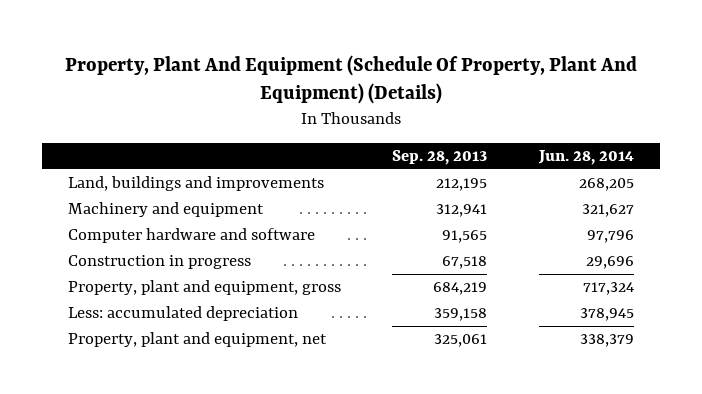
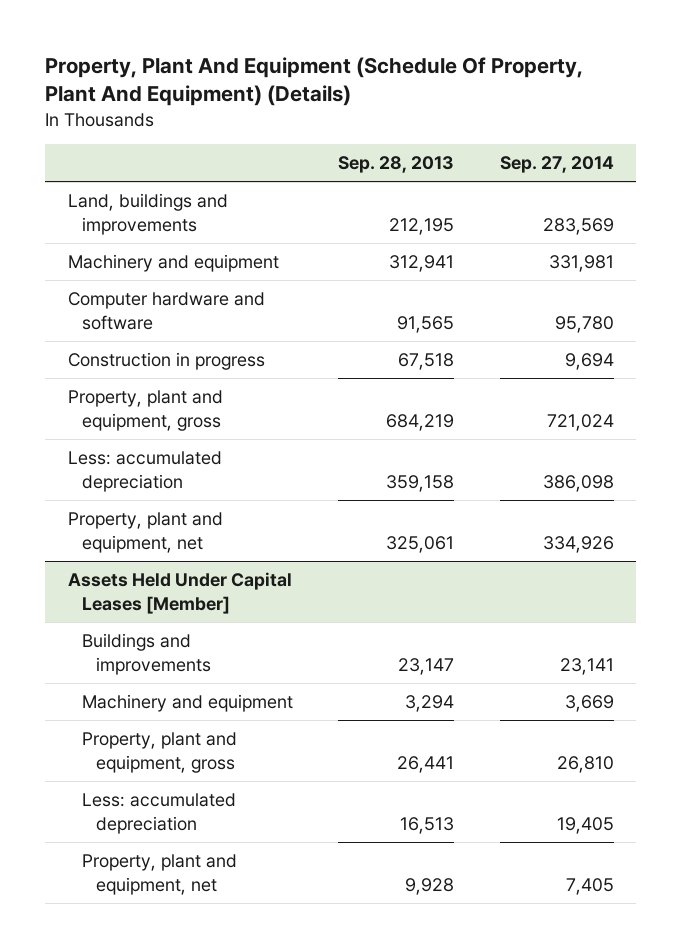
- | Sep. 28, 2013 | Jun. 28, 2014
+ | Sep. 28, 2013 | Sep. 27, 2014
+ Assets Held Under Capital Leases [Member]
+ Buildings and improvements | 23,147 | 23,141
+ Machinery and equipment | 3,294 | 3,669
+ Property, plant and equipment, gross | 26,441 | 26,810
+ Less: accumulated depreciation | 16,513 | 19,405
+ Property, plant and equipment, net | 9,928 | 7,405

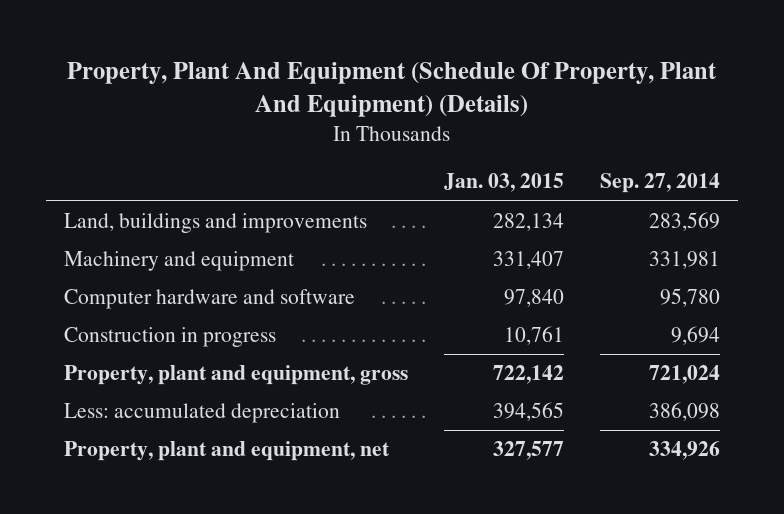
- | Sep. 28, 2013 | Sep. 27, 2014
+ | Jan. 03, 2015 | Sep. 27, 2014
- Assets Held Under Capital Leases [Member]
- Buildings and improvements | 23,147 | 23,141
- Machinery and equipment | 3,294 | 3,669
- Property, plant and equipment, gross | 26,441 | 26,810
- Less: accumulated depreciation | 16,513 | 19,405
- Property, plant and equipment, net | 9,928 | 7,405

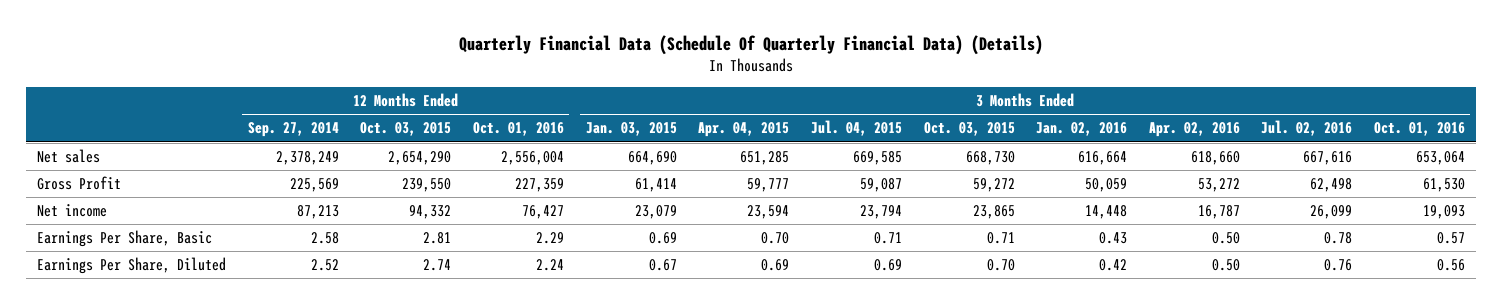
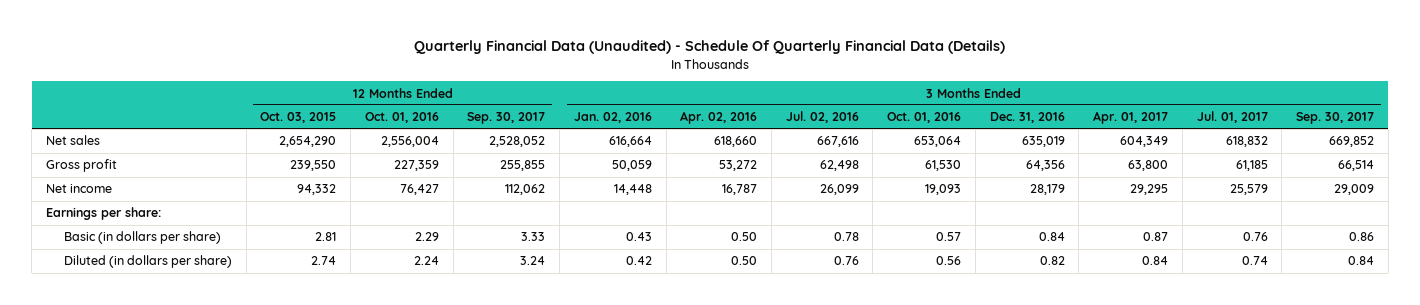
- Quarterly Financial Data (Schedule Of Quarterly Financial Data) (Details)
+ Quarterly Financial Data (Unaudited) - Schedule Of Quarterly Financial Data (Details)
- | 12 Months Ended Sep. 27, 2014 | 12 Months Ended Oct. 03, 2015 | 12 Months Ended Oct. 01, 2016 | 3 Months Ended Jan. 03, 2015 | 3 Months Ended Apr. 04, 2015 | 3 Months Ended Jul. 04, 2015 | 3 Months Ended Oct. 03, 2015 | 3 Months Ended Jan. 02, 2016 | 3 Months Ended Apr. 02, 2016 | 3 Months Ended Jul. 02, 2016 | 3 Months Ended Oct. 01, 2016
+ | 12 Months Ended Oct. 03, 2015 | 12 Months Ended Oct. 01, 2016 | 12 Months Ended Sep. 30, 2017 | 3 Months Ended Jan. 02, 2016 | 3 Months Ended Apr. 02, 2016 | 3 Months Ended Jul. 02, 2016 | 3 Months Ended Oct. 01, 2016 | 3 Months Ended Dec. 31, 2016 | 3 Months Ended Apr. 01, 2017 | 3 Months Ended Jul. 01, 2017 | 3 Months Ended Sep. 30, 2017
- Gross Profit | 225,569 | 239,550 | 227,359 | 61,414 | 59,777 | 59,087 | 59,272 | 50,059 | 53,272 | 62,498 | 61,530
+ Gross profit | 239,550 | 227,359 | 255,855 | 50,059 | 53,272 | 62,498 | 61,530 | 64,356 | 63,800 | 61,185 | 66,514
- Earnings Per Share, Basic | 2.58 | 2.81 | 2.29 | 0.69 | 0.70 | 0.71 | 0.71 | 0.43 | 0.50 | 0.78 | 0.57
- Earnings Per Share, Diluted | 2.52 | 2.74 | 2.24 | 0.67 | 0.69 | 0.69 | 0.70 | 0.42 | 0.50 | 0.76 | 0.56
+ Earnings per share:
+ Basic (in dollars per share) | 2.81 | 2.29 | 3.33 | 0.43 | 0.50 | 0.78 | 0.57 | 0.84 | 0.87 | 0.76 | 0.86
+ Diluted (in dollars per share) | 2.74 | 2.24 | 3.24 | 0.42 | 0.50 | 0.76 | 0.56 | 0.82 | 0.84 | 0.74 | 0.84

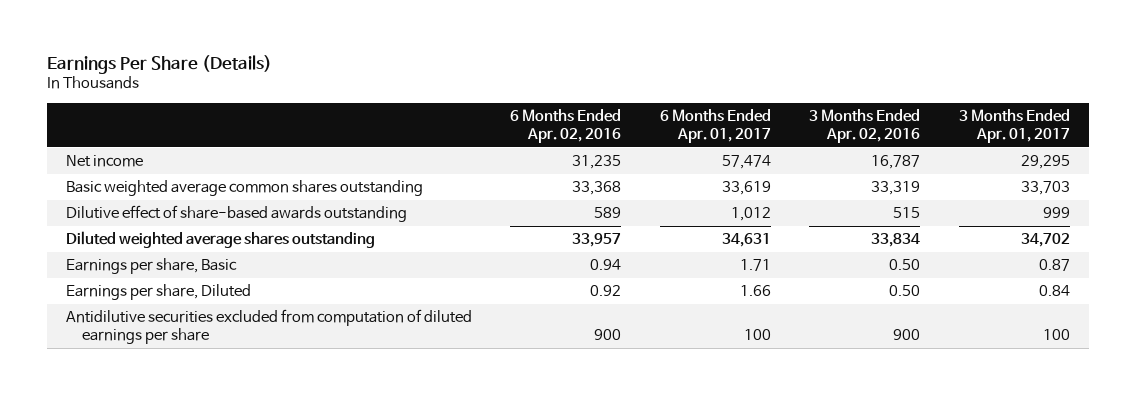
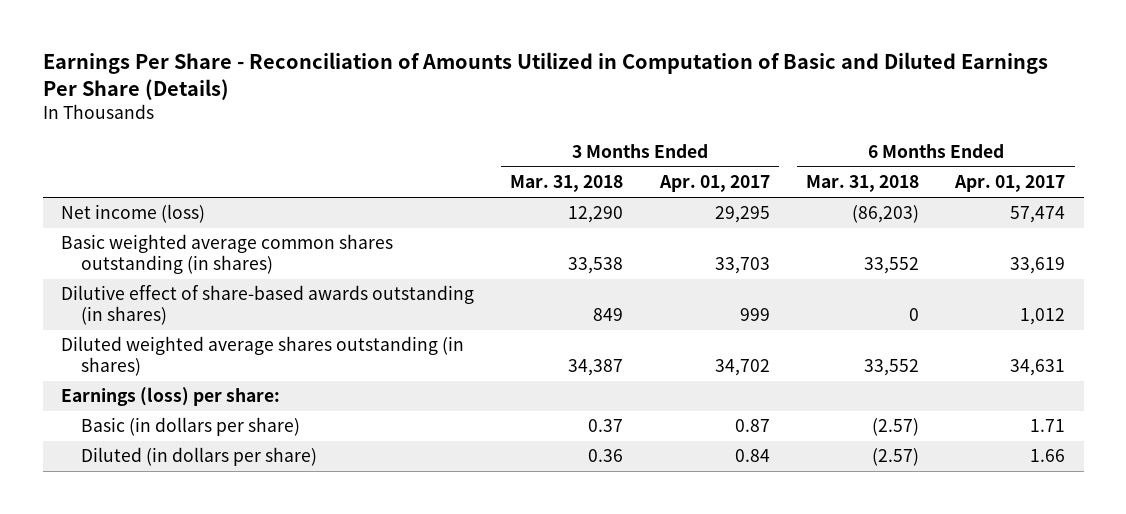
- Earnings Per Share (Details)
+ Earnings Per Share - Reconciliation of Amounts Utilized in Computation of Basic and Diluted Earnings Per Share (Details)
- | 6 Months Ended Apr. 02, 2016 | 6 Months Ended Apr. 01, 2017 | 3 Months Ended Apr. 02, 2016 | 3 Months Ended Apr. 01, 2017
+ | 3 Months Ended Mar. 31, 2018 | 3 Months Ended Apr. 01, 2017 | 6 Months Ended Mar. 31, 2018 | 6 Months Ended Apr. 01, 2017
- Net income | 31,235 | 57,474 | 16,787 | 29,295
- Basic weighted average common shares outstanding | 33,368 | 33,619 | 33,319 | 33,703
- Dilutive effect of share-based awards outstanding | 589 | 1,012 | 515 | 999
- Diluted weighted average shares outstanding | 33,957 | 34,631 | 33,834 | 34,702
- Earnings per share, Basic | 0.94 | 1.71 | 0.50 | 0.87
- Earnings per share, Diluted | 0.92 | 1.66 | 0.50 | 0.84
- Antidilutive securities excluded from computation of diluted earnings per share | 900 | 100 | 900 | 100
+ Net income (loss) | 12,290 | 29,295 | (86,203) | 57,474
+ Basic weighted average common shares outstanding (in shares) | 33,538 | 33,703 | 33,552 | 33,619
+ Dilutive effect of share-based awards outstanding (in shares) | 849 | 999 | 0 | 1,012
+ Diluted weighted average shares outstanding (in shares) | 34,387 | 34,702 | 33,552 | 34,631
+ Earnings (loss) per share:
+ Basic (in dollars per share) | 0.37 | 0.87 | (2.57) | 1.71
+ Diluted (in dollars per share) | 0.36 | 0.84 | (2.57) | 1.66

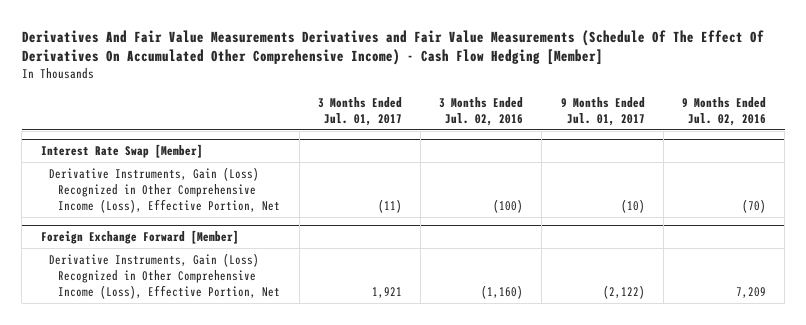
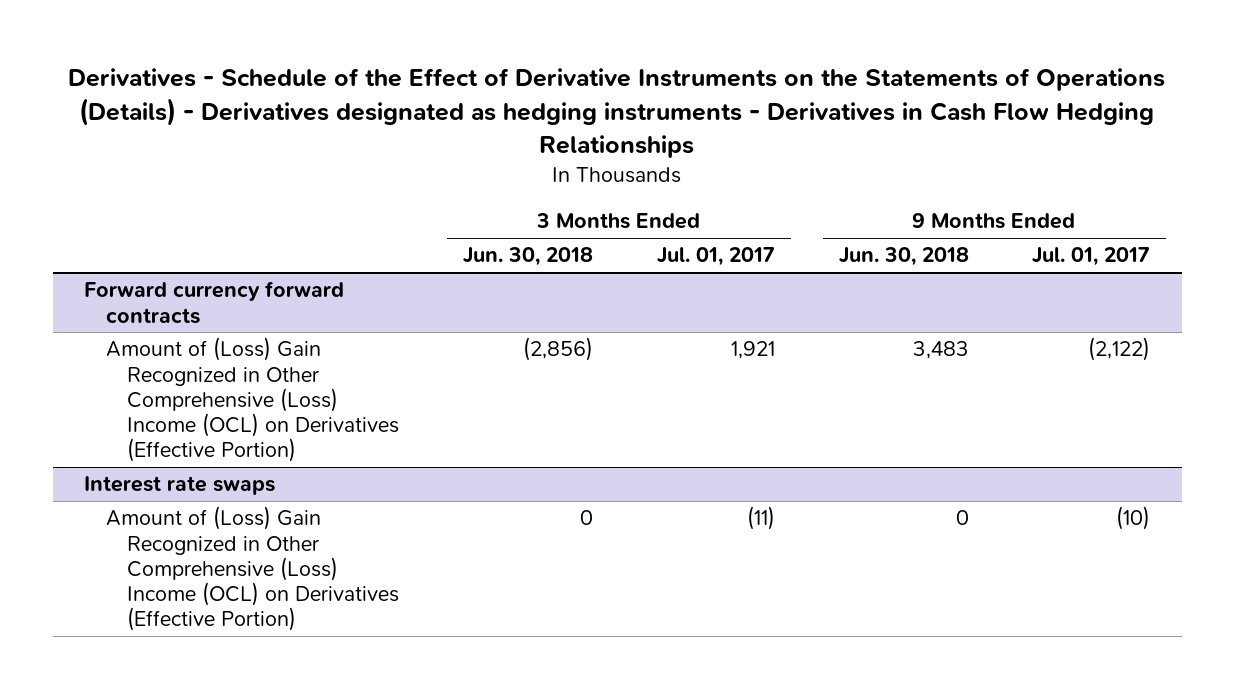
- Derivatives And Fair Value Measurements Derivatives and Fair Value Measurements (Schedule Of The Effect Of Derivatives On Accumulated Other Comprehensive Income) - Cash Flow Hedging [Member]
+ Derivatives - Schedule of the Effect of Derivative Instruments on the Statements of Operations (Details) - Derivatives designated as hedging instruments - Derivatives in Cash Flow Hedging Relationships
- | 3 Months Ended Jul. 01, 2017 | 3 Months Ended Jul. 02, 2016 | 9 Months Ended Jul. 01, 2017 | 9 Months Ended Jul. 02, 2016
+ | 3 Months Ended Jun. 30, 2018 | 3 Months Ended Jul. 01, 2017 | 9 Months Ended Jun. 30, 2018 | 9 Months Ended Jul. 01, 2017
- Interest Rate Swap [Member]
- Derivative Instruments, Gain (Loss) Recognized in Other Comprehensive Income (Loss), Effective Portion, Net | (11) | (100) | (10) | (70)
- Foreign Exchange Forward [Member]
- Derivative Instruments, Gain (Loss) Recognized in Other Comprehensive Income (Loss), Effective Portion, Net | 1,921 | (1,160) | (2,122) | 7,209
+ Forward currency forward contracts
+ Amount of (Loss) Gain Recognized in Other Comprehensive (Loss) Income (OCL) on Derivatives (Effective Portion) | (2,856) | 1,921 | 3,483 | (2,122)
+ Interest rate swaps
+ Amount of (Loss) Gain Recognized in Other Comprehensive (Loss) Income (OCL) on Derivatives (Effective Portion) | 0 | (11) | 0 | (10)

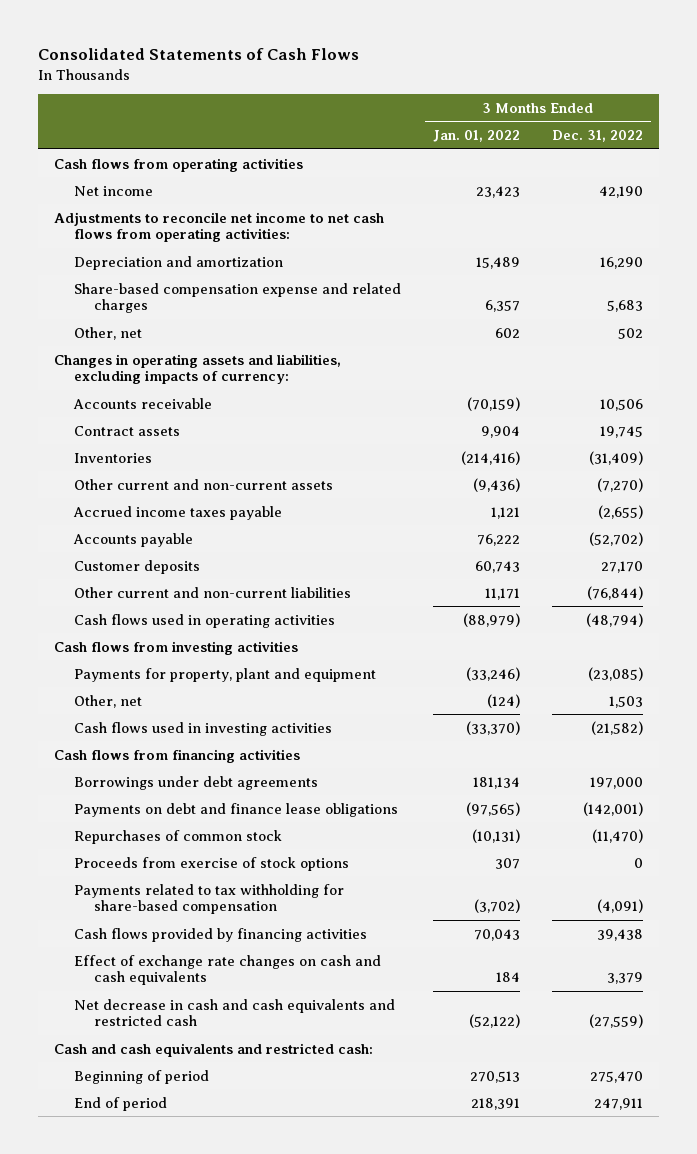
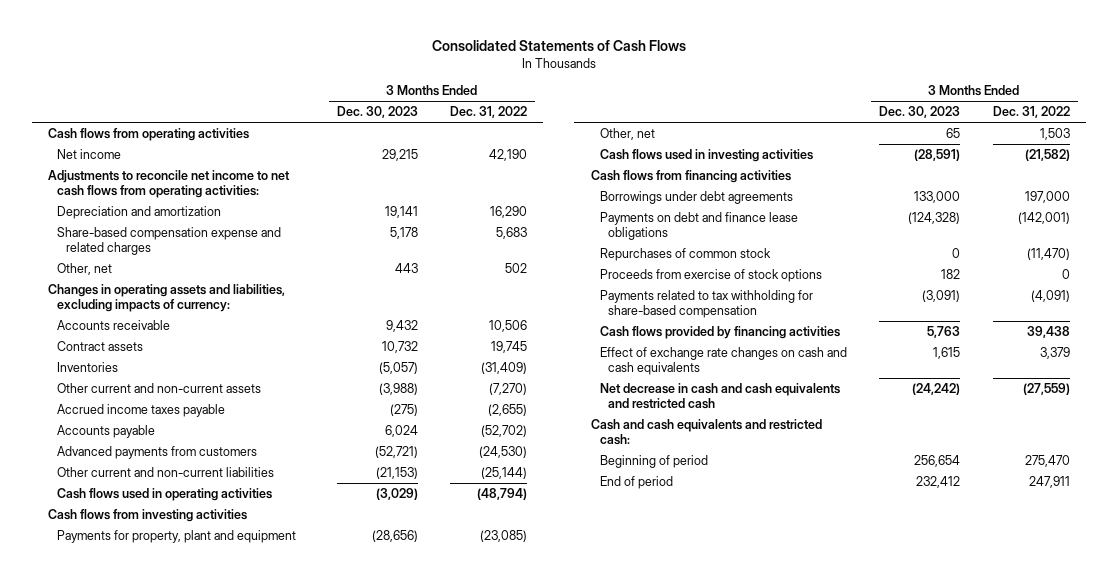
- | 3 Months Ended Jan. 01, 2022 | 3 Months Ended Dec. 31, 2022
+ | 3 Months Ended Dec. 30, 2023 | 3 Months Ended Dec. 31, 2022
- Customer deposits | 60,743 | 27,170
- Other current and non-current liabilities | 11,171 | (76,844)
+ Advanced payments from customers | (52,721) | (24,530)
+ Other current and non-current liabilities | (21,153) | (25,144)

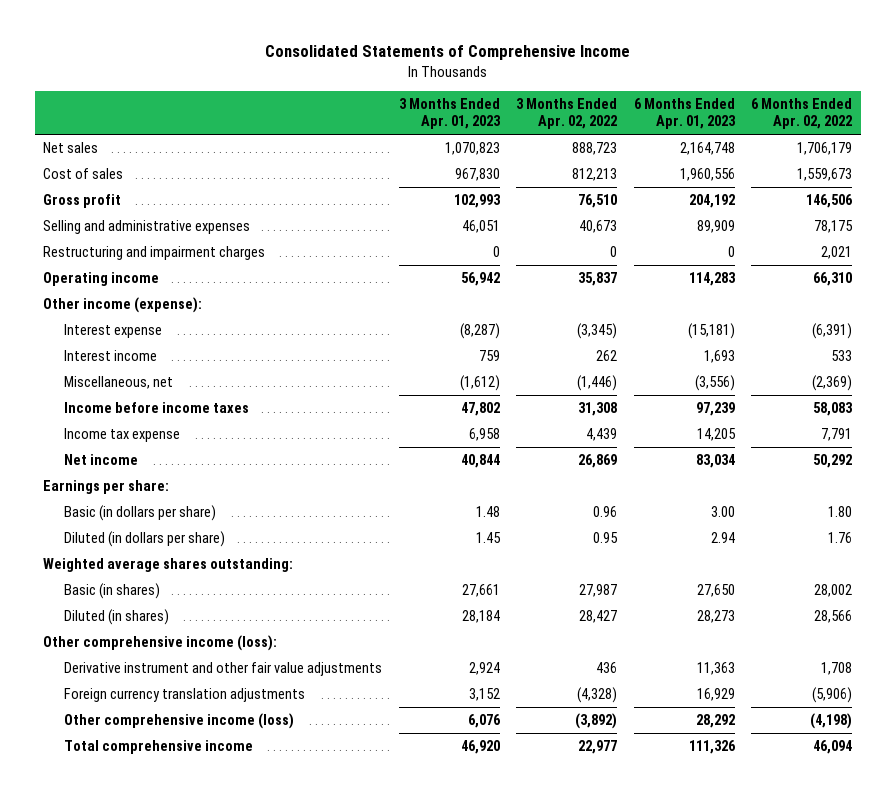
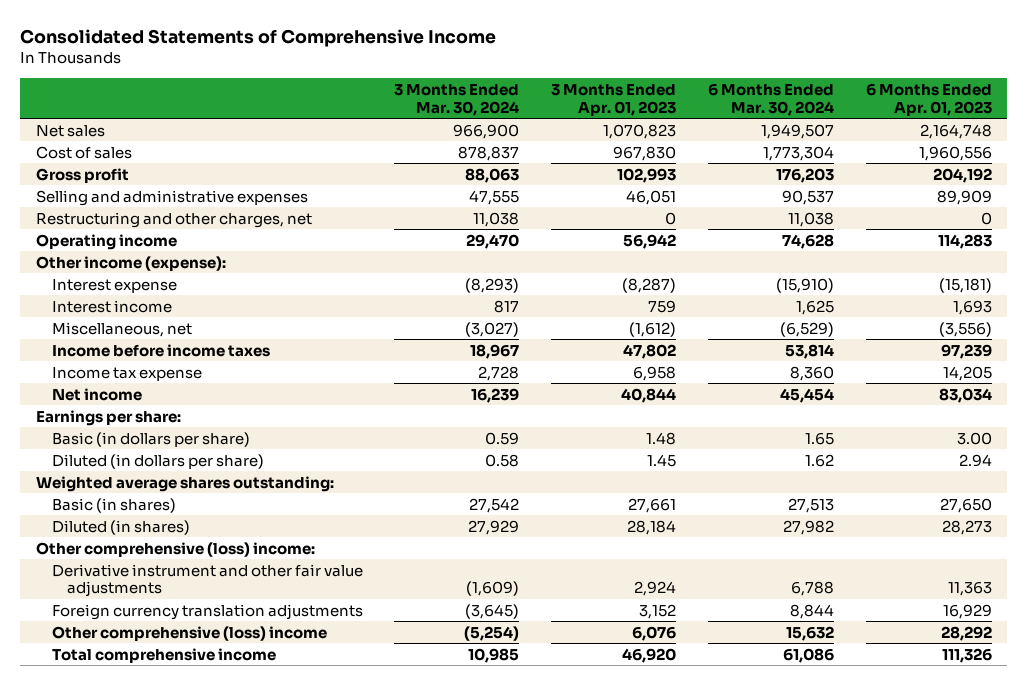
- | 3 Months Ended Apr. 01, 2023 | 3 Months Ended Apr. 02, 2022 | 6 Months Ended Apr. 01, 2023 | 6 Months Ended Apr. 02, 2022
+ | 3 Months Ended Mar. 30, 2024 | 3 Months Ended Apr. 01, 2023 | 6 Months Ended Mar. 30, 2024 | 6 Months Ended Apr. 01, 2023
- Restructuring and impairment charges | 0 | 0 | 0 | 2,021
+ Restructuring and other charges, net | 11,038 | 0 | 11,038 | 0
- Other comprehensive income (loss):
+ Other comprehensive (loss) income:
- Other comprehensive income (loss) | 6,076 | (3,892) | 28,292 | (4,198)
+ Other comprehensive (loss) income | (5,254) | 6,076 | 15,632 | 28,292

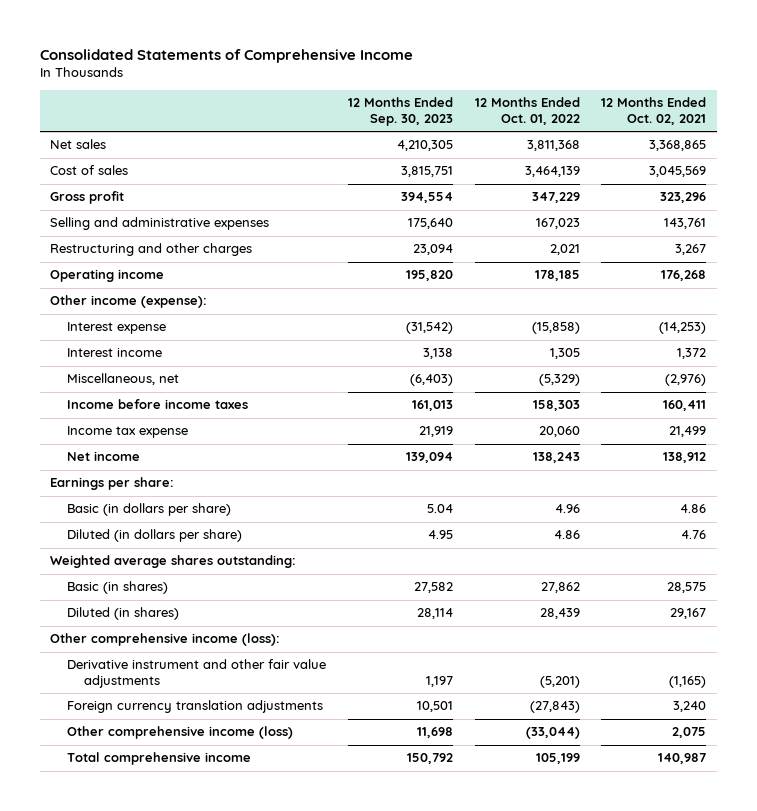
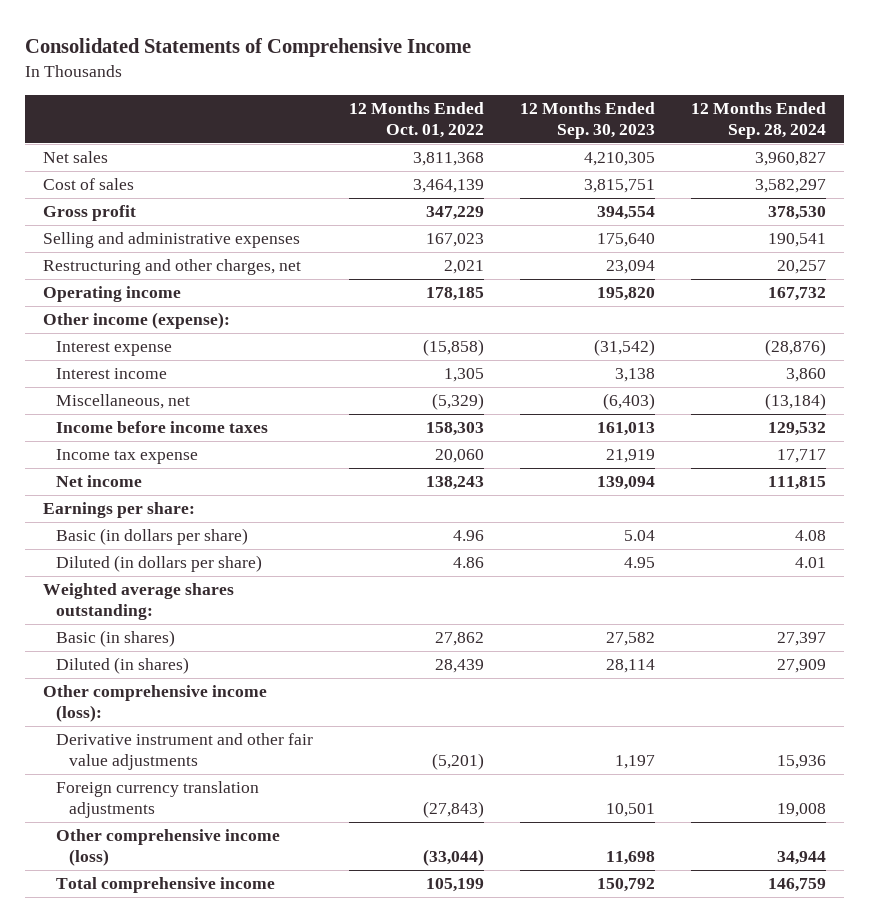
- | 12 Months Ended Sep. 30, 2023 | 12 Months Ended Oct. 01, 2022 | 12 Months Ended Oct. 02, 2021
+ | 12 Months Ended Oct. 01, 2022 | 12 Months Ended Sep. 30, 2023 | 12 Months Ended Sep. 28, 2024
- Restructuring and other charges | 23,094 | 2,021 | 3,267
+ Restructuring and other charges, net | 2,021 | 23,094 | 20,257

